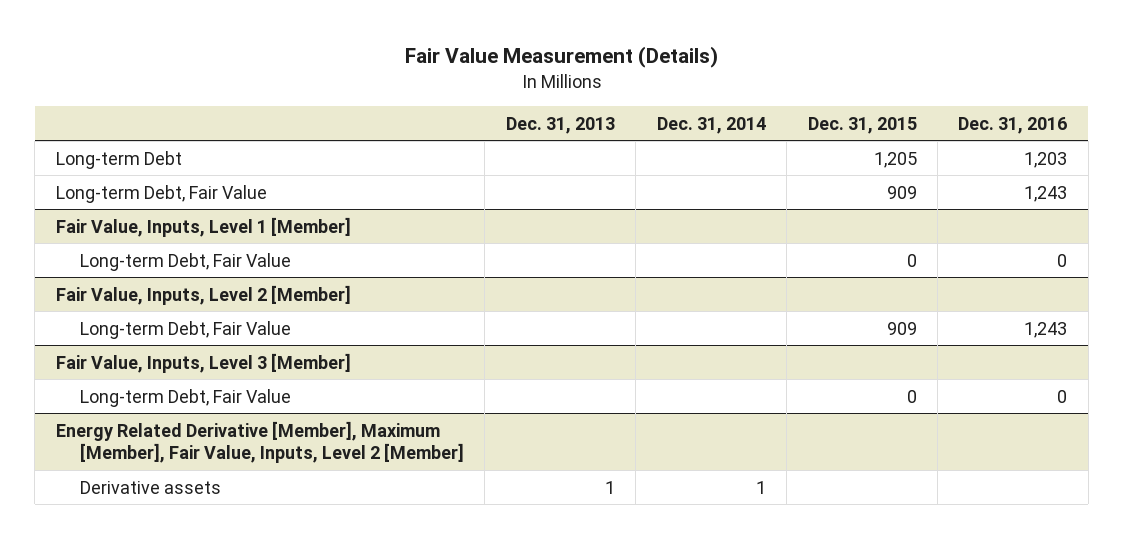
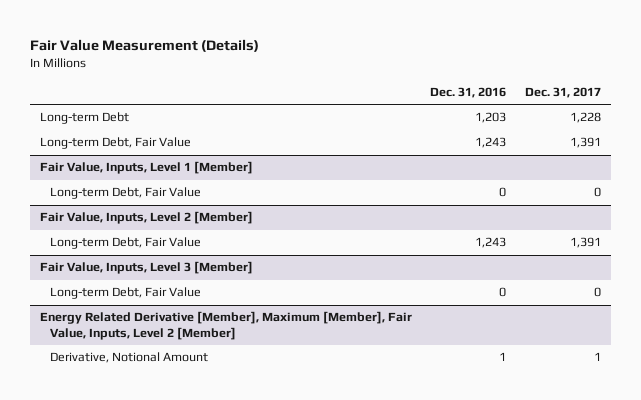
- | Dec. 31, 2013 | Dec. 31, 2014 | Dec. 31, 2015 | Dec. 31, 2016
+ | Dec. 31, 2016 | Dec. 31, 2017
@ Energy Related Derivative [Member], Maximum [Member], Fair Value, Inputs, Level 2 [Member]
- Derivative assets | 1 | 1 | |
+ Derivative, Notional Amount | 1 | 1

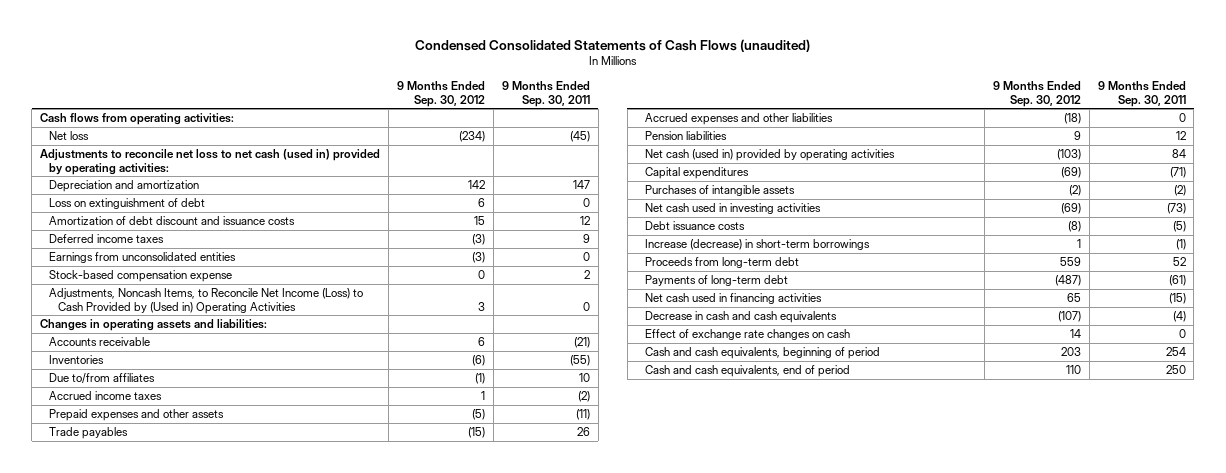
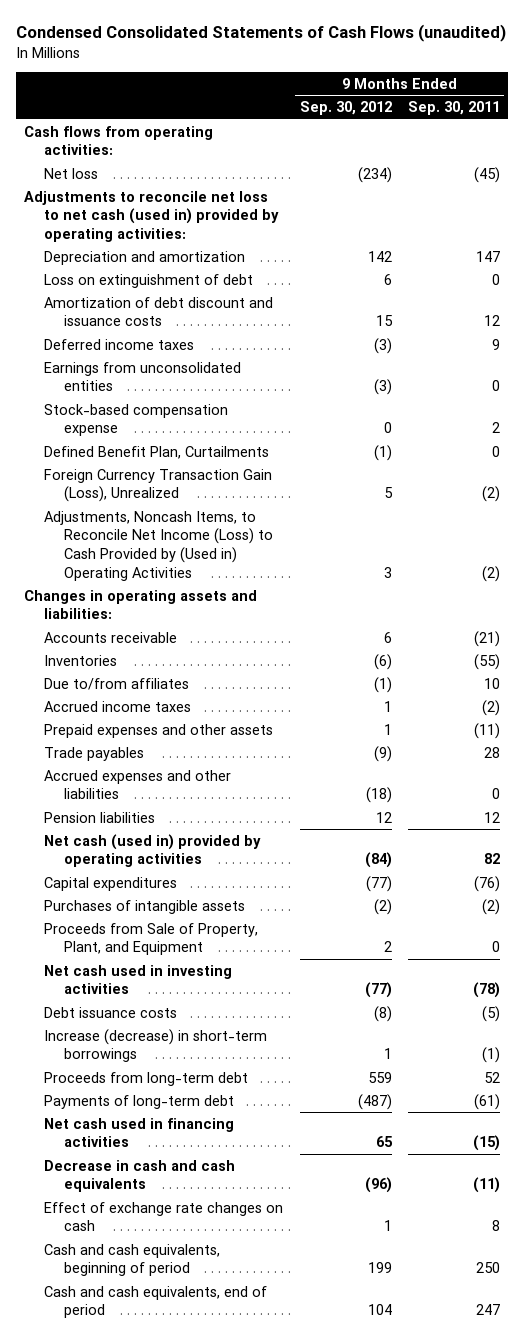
- Adjustments, Noncash Items, to Reconcile Net Income (Loss) to Cash Provided by (Used in) Operating Activities | 3 | 0
+ Defined Benefit Plan, Curtailments | (1) | 0
+ Foreign Currency Transaction Gain (Loss), Unrealized | 5 | (2)
+ Adjustments, Noncash Items, to Reconcile Net Income (Loss) to Cash Provided by (Used in) Operating Activities | 3 | (2)
- Prepaid expenses and other assets | (5) | (11)
- Trade payables | (15) | 26
+ Prepaid expenses and other assets | 1 | (11)
+ Trade payables | (9) | 28
- Pension liabilities | 9 | 12
- Net cash (used in) provided by operating activities | (103) | 84
- Capital expenditures | (69) | (71)
+ Pension liabilities | 12 | 12
+ Net cash (used in) provided by operating activities | (84) | 82
+ Capital expenditures | (77) | (76)
- Net cash used in investing activities | (69) | (73)
+ Proceeds from Sale of Property, Plant, and Equipment | 2 | 0
+ Net cash used in investing activities | (77) | (78)
- Decrease in cash and cash equivalents | (107) | (4)
- Effect of exchange rate changes on cash | 14 | 0
- Cash and cash equivalents, beginning of period | 203 | 254
- Cash and cash equivalents, end of period | 110 | 250
+ Decrease in cash and cash equivalents | (96) | (11)
+ Effect of exchange rate changes on cash | 1 | 8
+ Cash and cash equivalents, beginning of period | 199 | 250
+ Cash and cash equivalents, end of period | 104 | 247

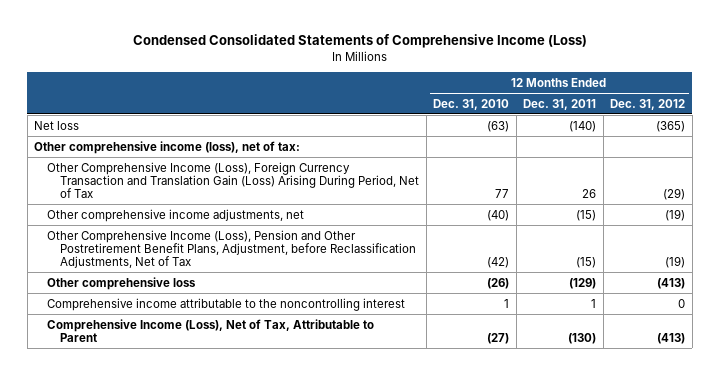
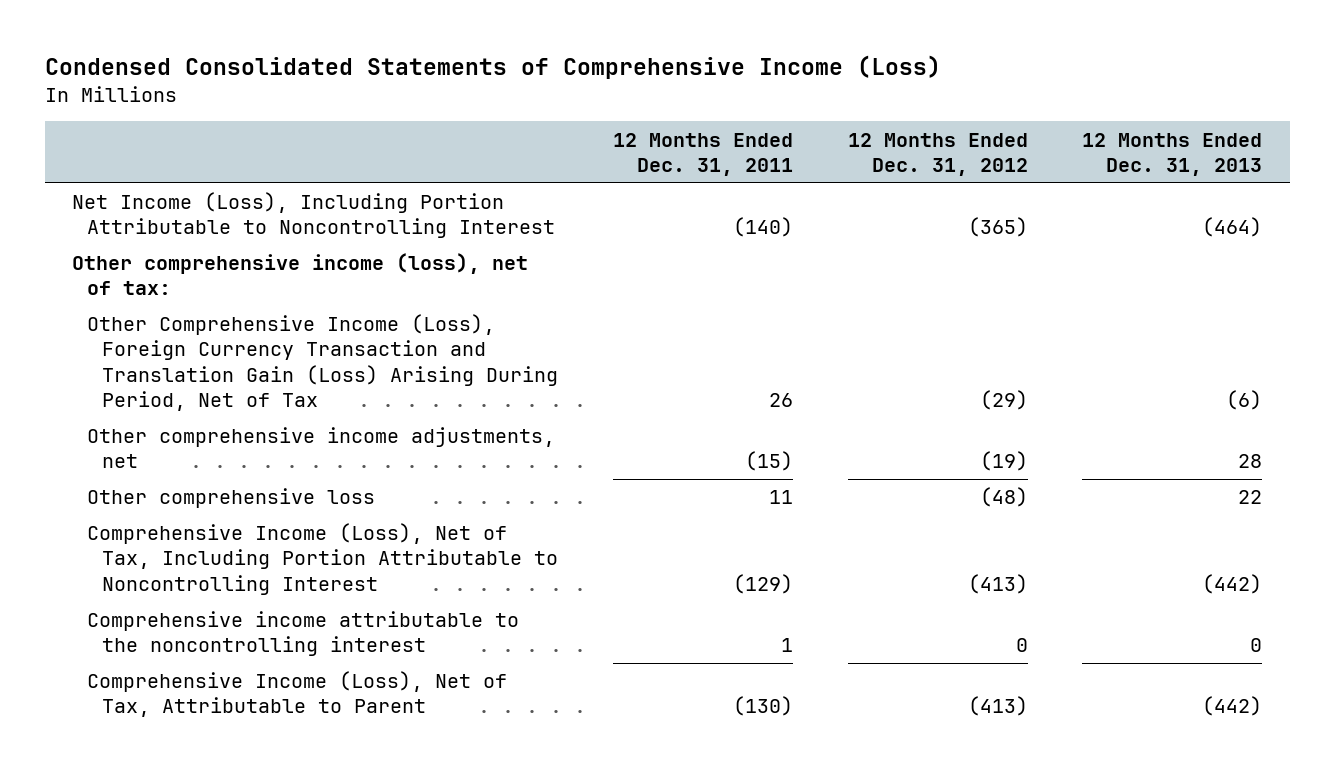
- | 12 Months Ended Dec. 31, 2010 | 12 Months Ended Dec. 31, 2011 | 12 Months Ended Dec. 31, 2012
+ | 12 Months Ended Dec. 31, 2011 | 12 Months Ended Dec. 31, 2012 | 12 Months Ended Dec. 31, 2013
- Net loss | (63) | (140) | (365)
+ Net Income (Loss), Including Portion Attributable to Noncontrolling Interest | (140) | (365) | (464)
- Other Comprehensive Income (Loss), Pension and Other Postretirement Benefit Plans, Adjustment, before Reclassification Adjustments, Net of Tax | (42) | (15) | (19)
- Other comprehensive loss | (26) | (129) | (413)
+ Other comprehensive loss | 11 | (48) | 22
+ Comprehensive Income (Loss), Net of Tax, Including Portion Attributable to Noncontrolling Interest | (129) | (413) | (442)

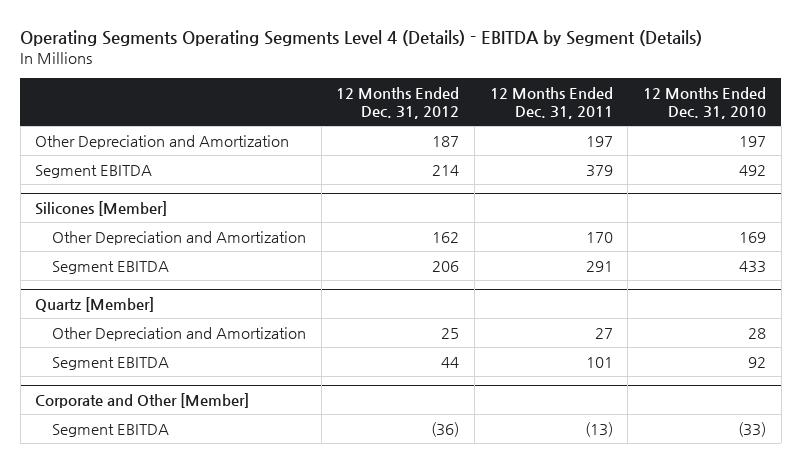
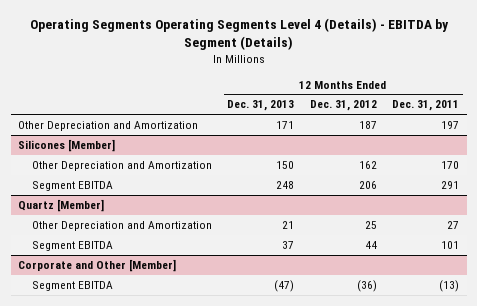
- | 12 Months Ended Dec. 31, 2012 | 12 Months Ended Dec. 31, 2011 | 12 Months Ended Dec. 31, 2010
+ | 12 Months Ended Dec. 31, 2013 | 12 Months Ended Dec. 31, 2012 | 12 Months Ended Dec. 31, 2011
- Segment EBITDA | 214 | 379 | 492

